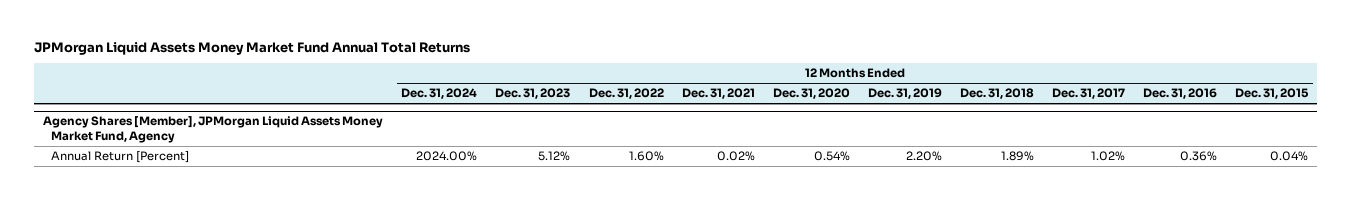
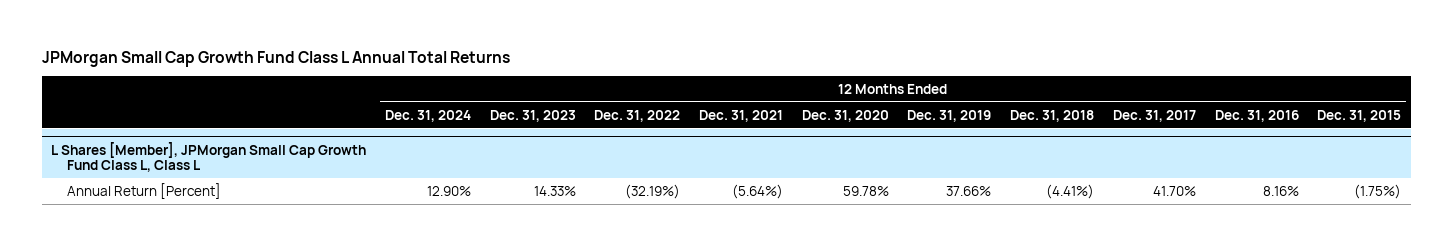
- JPMorgan Liquid Assets Money Market Fund Annual Total Returns
+ JPMorgan Small Cap Growth Fund Class L Annual Total Returns
- Agency Shares [Member], JPMorgan Liquid Assets Money Market Fund, Agency
- Annual Return [Percent] | 2024.00% | 5.12% | 1.60% | 0.02% | 0.54% | 2.20% | 1.89% | 1.02% | 0.36% | 0.04%
+ L Shares [Member], JPMorgan Small Cap Growth Fund Class L, Class L
+ Annual Return [Percent] | 12.90% | 14.33% | (32.19%) | (5.64%) | 59.78% | 37.66% | (4.41%) | 41.70% | 8.16% | (1.75%)

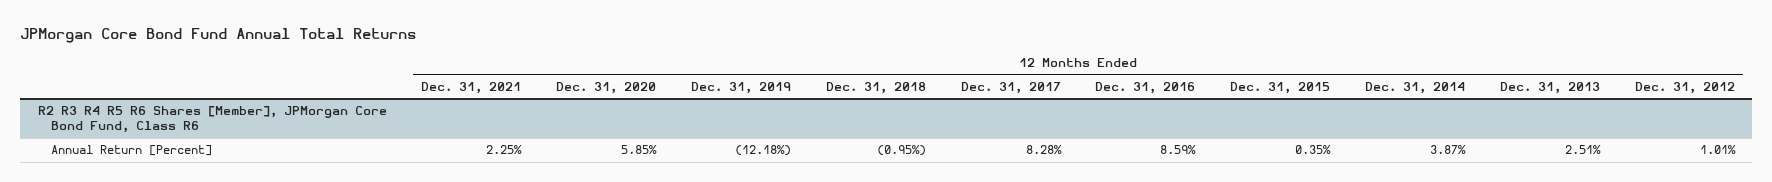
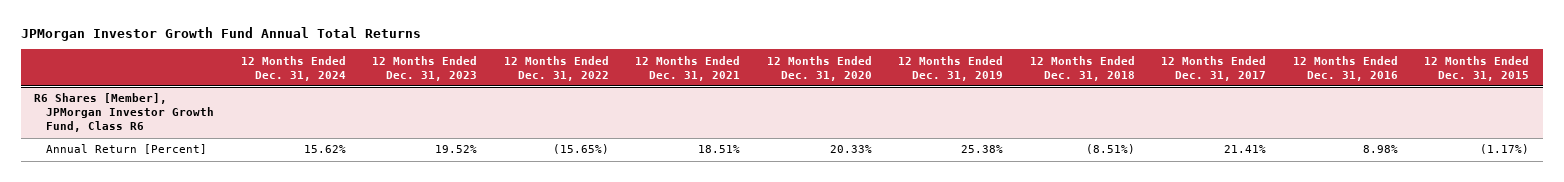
- JPMorgan Core Bond Fund Annual Total Returns
+ JPMorgan Investor Growth Fund Annual Total Returns
- | 12 Months Ended Dec. 31, 2021 | 12 Months Ended Dec. 31, 2020 | 12 Months Ended Dec. 31, 2019 | 12 Months Ended Dec. 31, 2018 | 12 Months Ended Dec. 31, 2017 | 12 Months Ended Dec. 31, 2016 | 12 Months Ended Dec. 31, 2015 | 12 Months Ended Dec. 31, 2014 | 12 Months Ended Dec. 31, 2013 | 12 Months Ended Dec. 31, 2012
+ | 12 Months Ended Dec. 31, 2024 | 12 Months Ended Dec. 31, 2023 | 12 Months Ended Dec. 31, 2022 | 12 Months Ended Dec. 31, 2021 | 12 Months Ended Dec. 31, 2020 | 12 Months Ended Dec. 31, 2019 | 12 Months Ended Dec. 31, 2018 | 12 Months Ended Dec. 31, 2017 | 12 Months Ended Dec. 31, 2016 | 12 Months Ended Dec. 31, 2015
- R2 R3 R4 R5 R6 Shares [Member], JPMorgan Core Bond Fund, Class R6
- Annual Return [Percent] | 2.25% | 5.85% | (12.18%) | (0.95%) | 8.28% | 8.59% | 0.35% | 3.87% | 2.51% | 1.01%
+ R6 Shares [Member], JPMorgan Investor Growth Fund, Class R6
+ Annual Return [Percent] | 15.62% | 19.52% | (15.65%) | 18.51% | 20.33% | 25.38% | (8.51%) | 21.41% | 8.98% | (1.17%)

